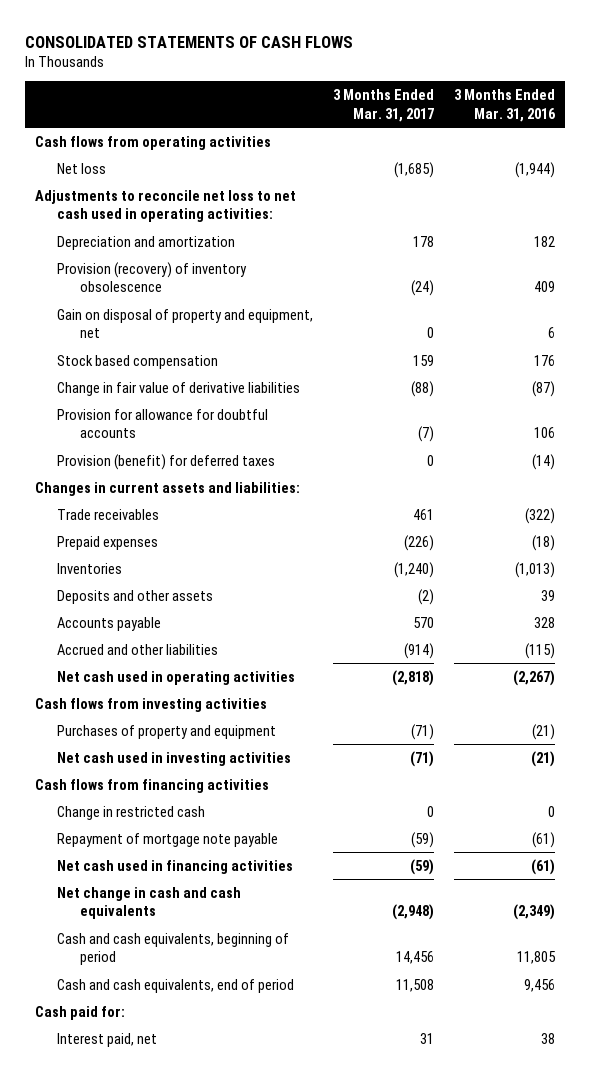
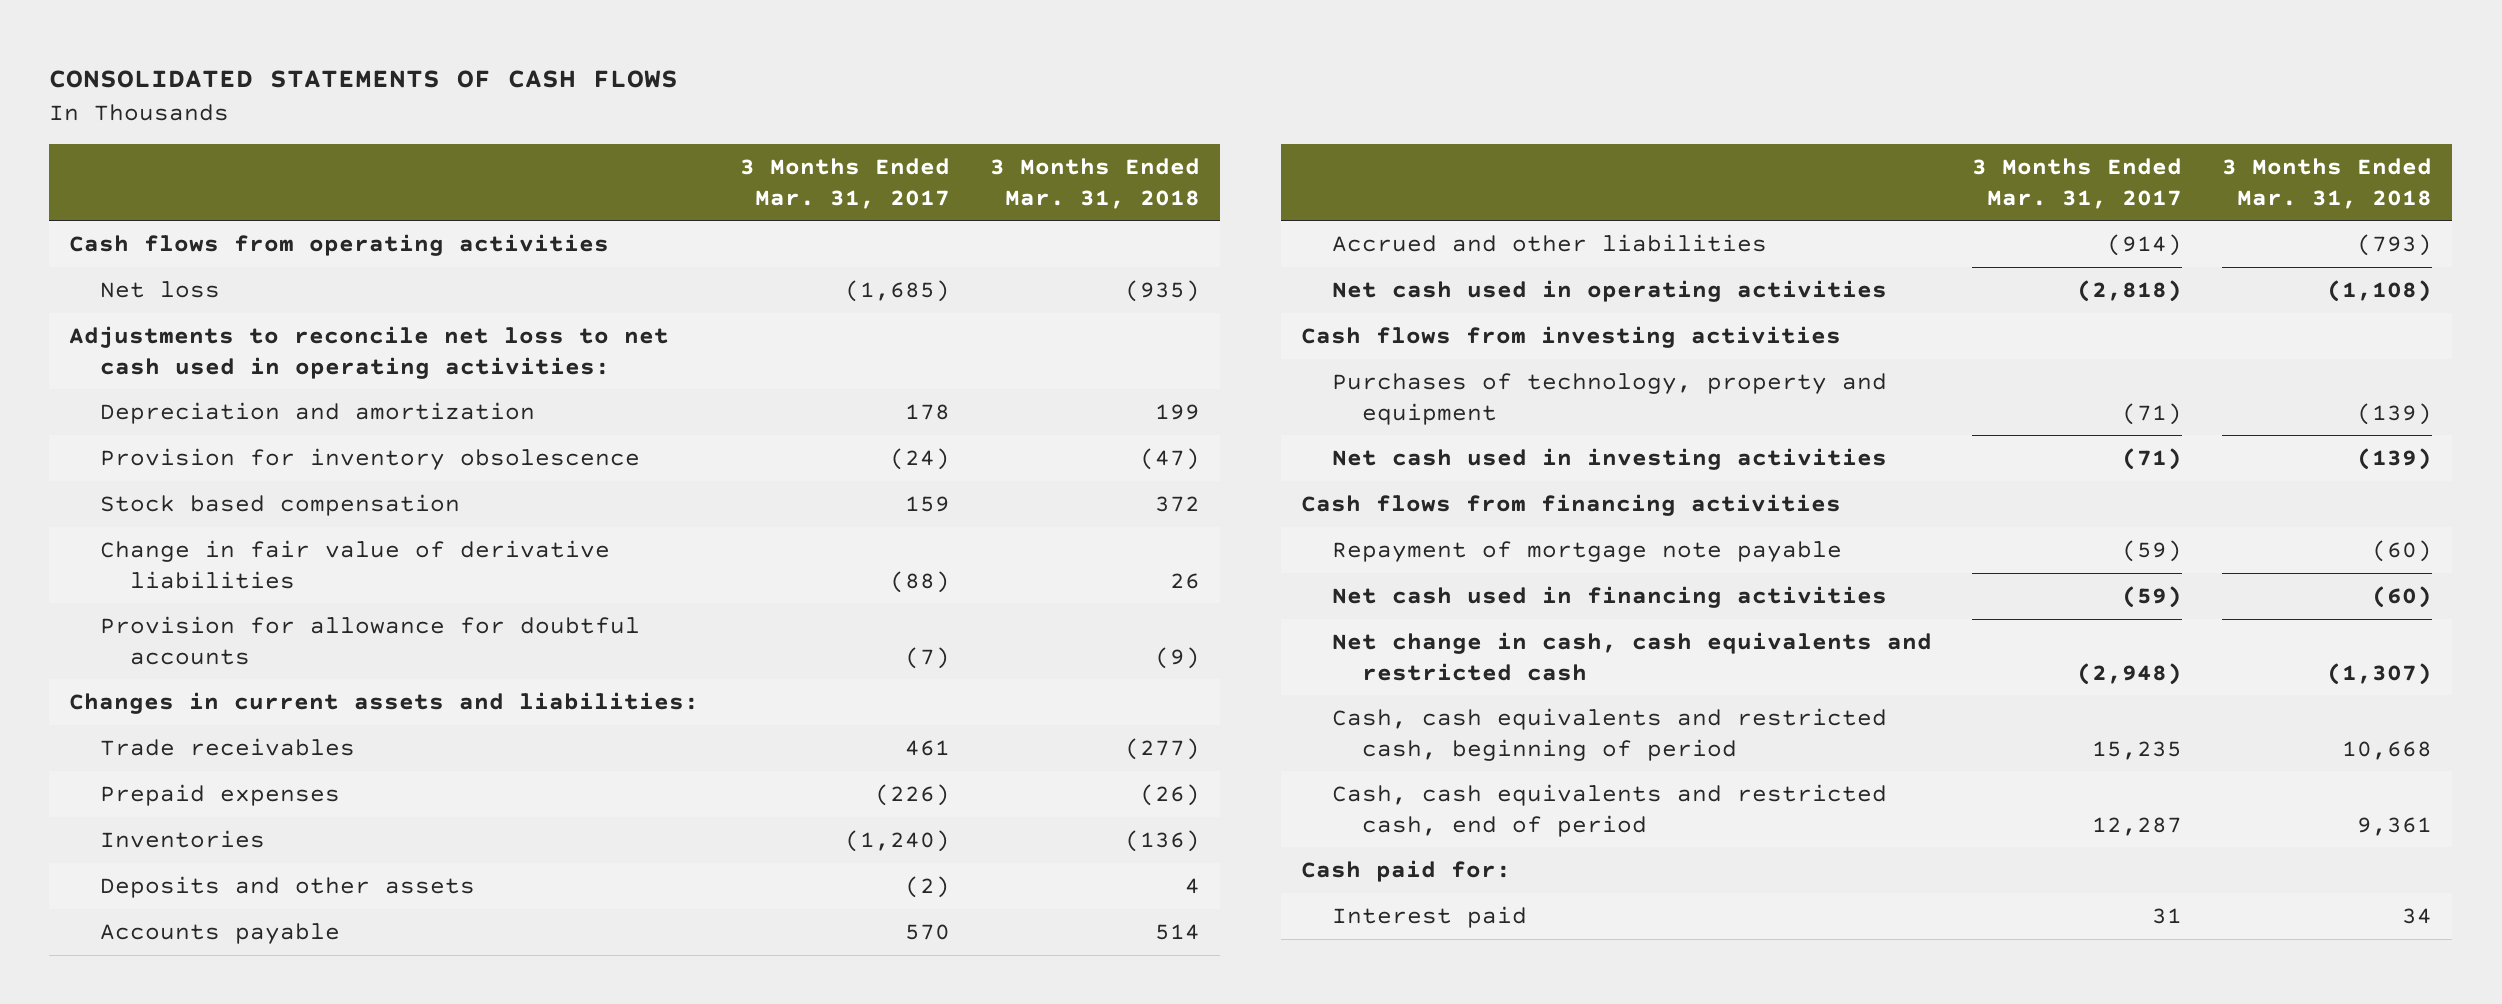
- | 3 Months Ended Mar. 31, 2017 | 3 Months Ended Mar. 31, 2016
+ | 3 Months Ended Mar. 31, 2017 | 3 Months Ended Mar. 31, 2018
- Provision (recovery) of inventory obsolescence | (24) | 409
- Gain on disposal of property and equipment, net | 0 | 6
+ Provision for inventory obsolescence | (24) | (47)
- Provision (benefit) for deferred taxes | 0 | (14)
- Purchases of property and equipment | (71) | (21)
+ Purchases of technology, property and equipment | (71) | (139)
- Change in restricted cash | 0 | 0
- Net change in cash and cash equivalents | (2,948) | (2,349)
- Cash and cash equivalents, beginning of period | 14,456 | 11,805
- Cash and cash equivalents, end of period | 11,508 | 9,456
+ Net change in cash, cash equivalents and restricted cash | (2,948) | (1,307)
+ Cash, cash equivalents and restricted cash, beginning of period | 15,235 | 10,668
+ Cash, cash equivalents and restricted cash, end of period | 12,287 | 9,361
- Interest paid, net | 31 | 38
+ Interest paid | 31 | 34

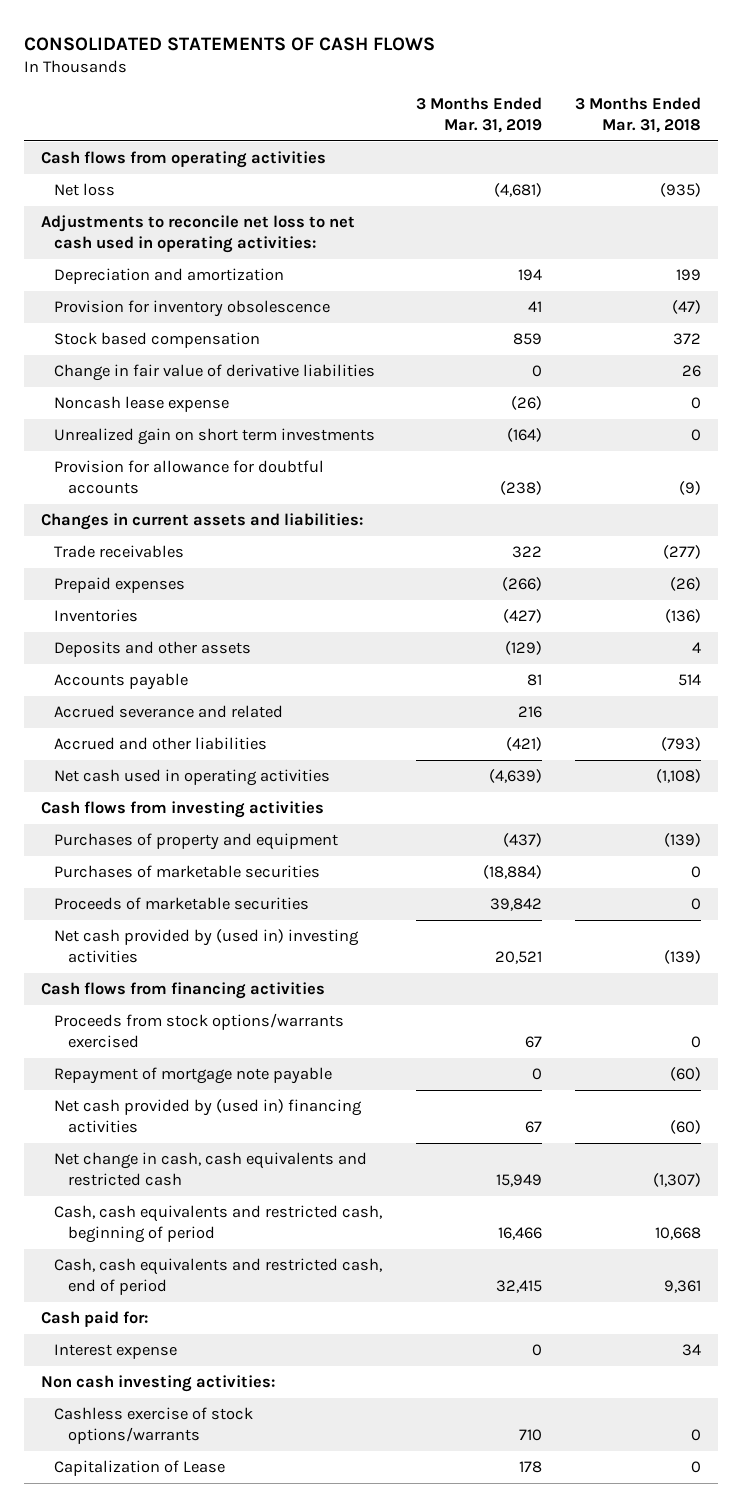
- | 3 Months Ended Mar. 31, 2017 | 3 Months Ended Mar. 31, 2018
+ | 3 Months Ended Mar. 31, 2019 | 3 Months Ended Mar. 31, 2018
+ Noncash lease expense | (26) | 0
+ Unrealized gain on short term investments | (164) | 0
+ Accrued severance and related | 216 |
- Purchases of technology, property and equipment | (71) | (139)
- Net cash used in investing activities | (71) | (139)
+ Purchases of property and equipment | (437) | (139)
+ Purchases of marketable securities | (18,884) | 0
+ Proceeds of marketable securities | 39,842 | 0
+ Net cash provided by (used in) investing activities | 20,521 | (139)
+ Proceeds from stock options/warrants exercised | 67 | 0
- Net cash used in financing activities | (59) | (60)
+ Net cash provided by (used in) financing activities | 67 | (60)
- Interest paid | 31 | 34
+ Interest expense | 0 | 34
+ Non cash investing activities:
+ Cashless exercise of stock options/warrants | 710 | 0
+ Capitalization of Lease | 178 | 0

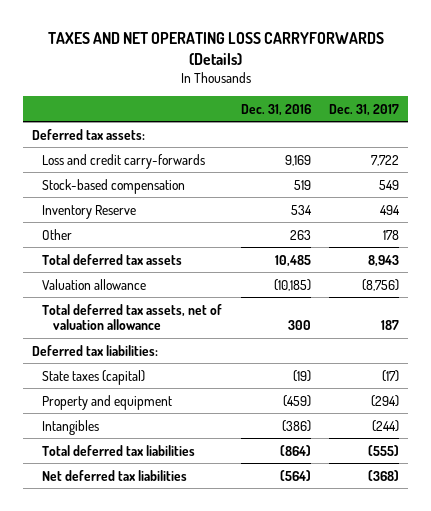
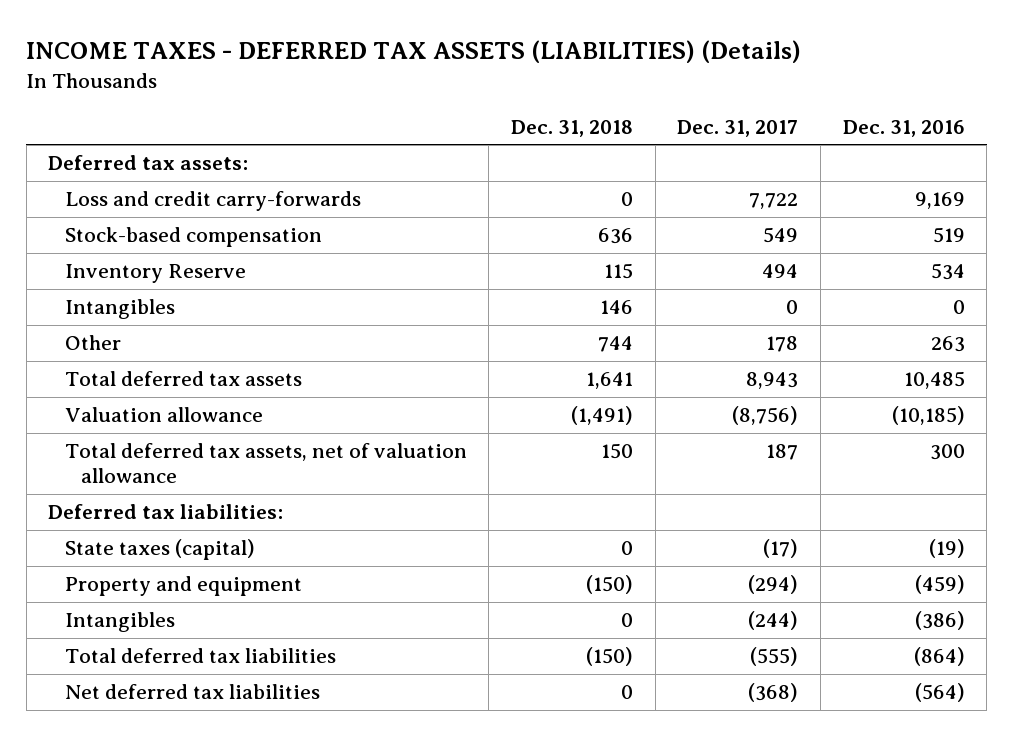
- TAXES AND NET OPERATING LOSS CARRYFORWARDS (Details)
+ INCOME TAXES - DEFERRED TAX ASSETS (LIABILITIES) (Details)
- | Dec. 31, 2016 | Dec. 31, 2017
+ | Dec. 31, 2018 | Dec. 31, 2017 | Dec. 31, 2016
+ Intangibles | 146 | 0 | 0

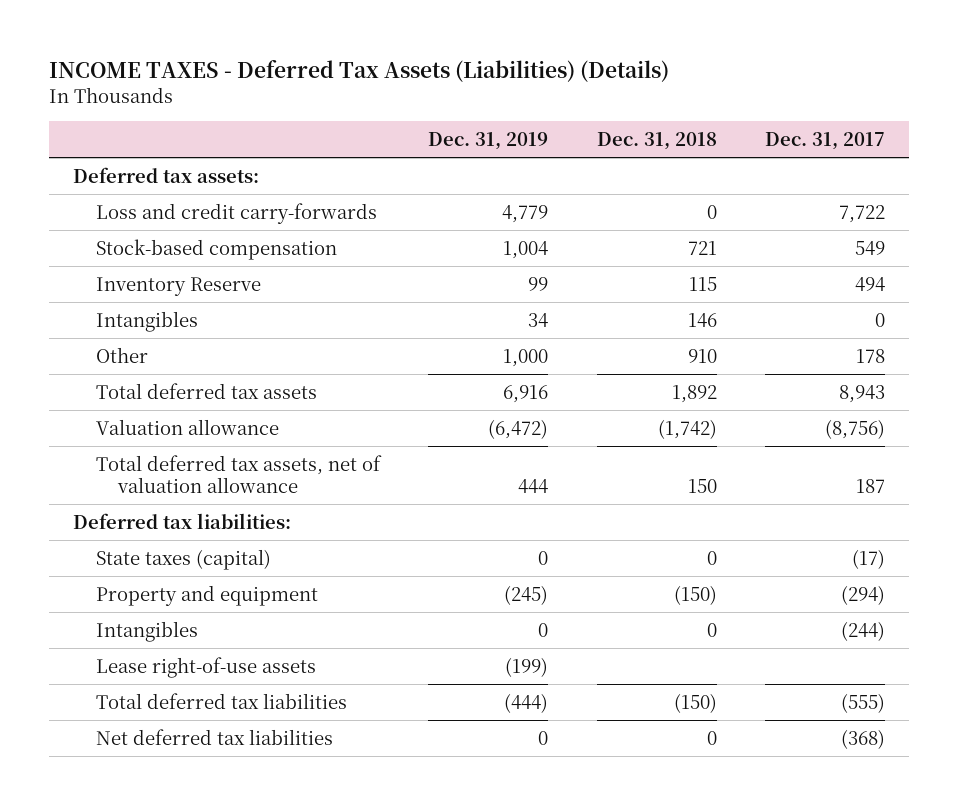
- INCOME TAXES - DEFERRED TAX ASSETS (LIABILITIES) (Details)
+ INCOME TAXES - Deferred Tax Assets (Liabilities) (Details)
- | Dec. 31, 2018 | Dec. 31, 2017 | Dec. 31, 2016
+ | Dec. 31, 2019 | Dec. 31, 2018 | Dec. 31, 2017
- Stock-based compensation | 636 | 549 | 519
+ Stock-based compensation | 1,004 | 721 | 549
- Other | 744 | 178 | 263
- Total deferred tax assets | 1,641 | 8,943 | 10,485
- Valuation allowance | (1,491) | (8,756) | (10,185)
+ Other | 1,000 | 910 | 178
+ Total deferred tax assets | 6,916 | 1,892 | 8,943
+ Valuation allowance | (6,472) | (1,742) | (8,756)
+ Lease right-of-use assets | (199) | |

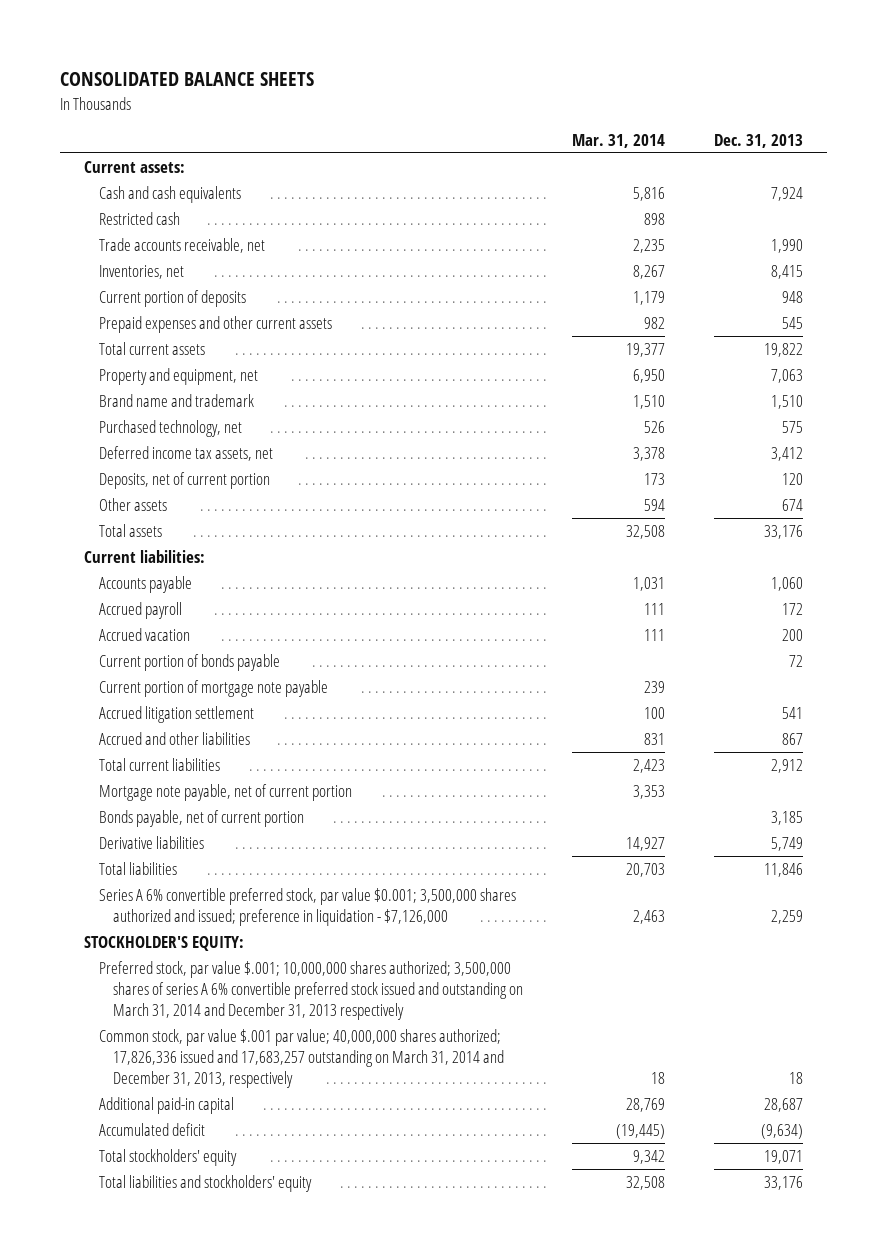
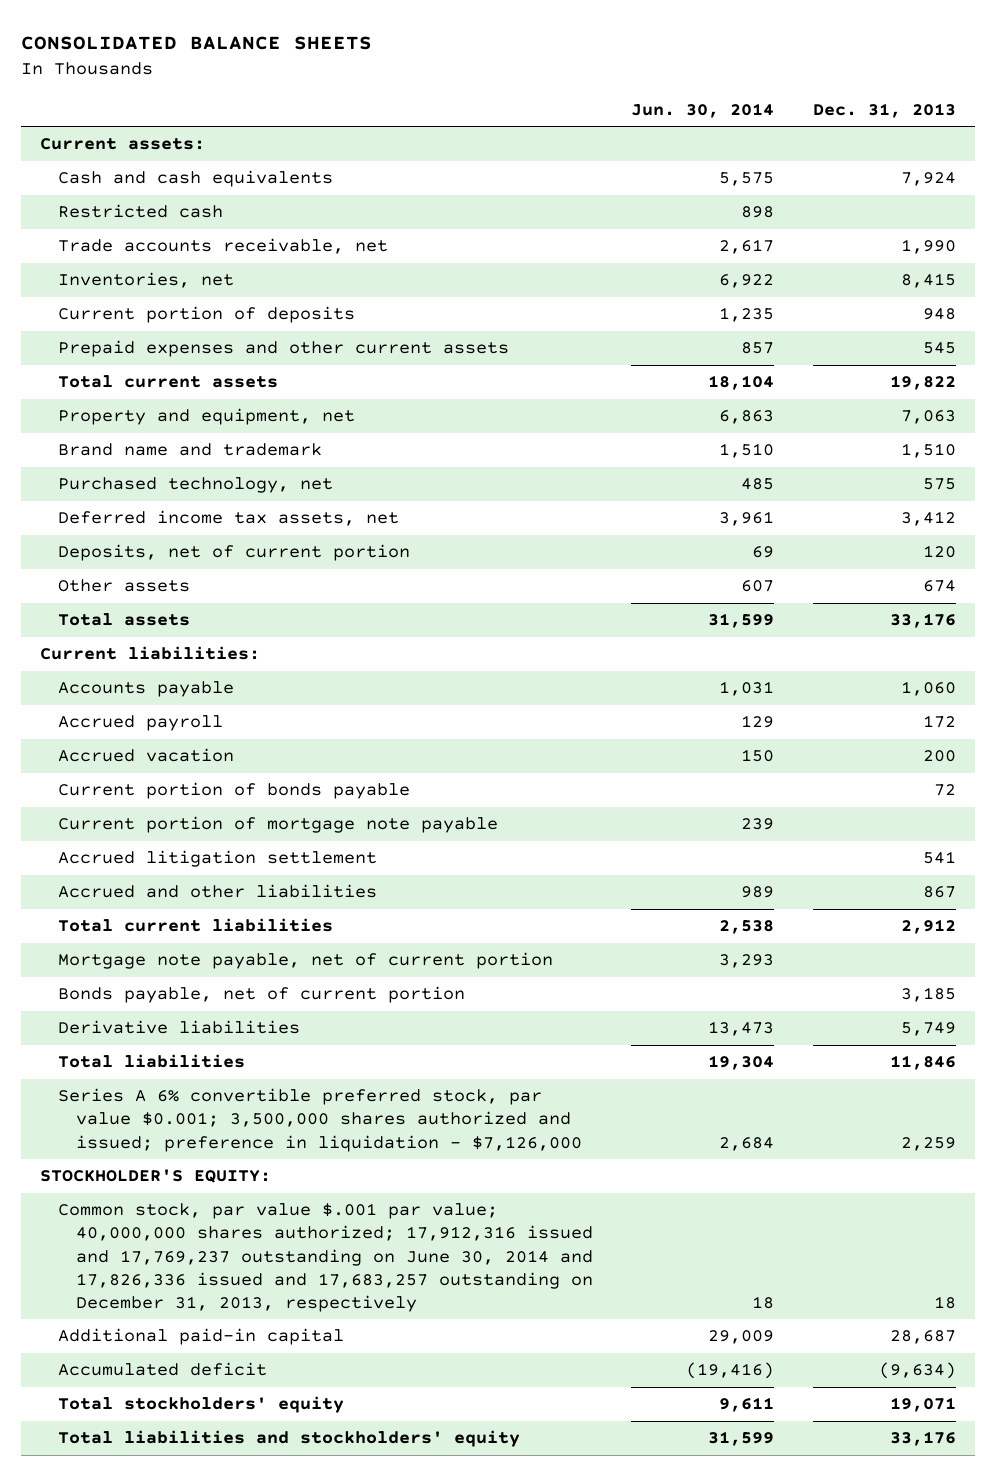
- | Mar. 31, 2014 | Dec. 31, 2013
+ | Jun. 30, 2014 | Dec. 31, 2013
- Preferred stock, par value $.001; 10,000,000 shares authorized; 3,500,000 shares of series A 6% convertible preferred stock issued and outstanding on March 31, 2014 and December 31, 2013 respectively
- Common stock, par value $.001 par value; 40,000,000 shares authorized; 17,826,336 issued and 17,683,257 outstanding on March 31, 2014 and December 31, 2013, respectively | 18 | 18
+ Common stock, par value $.001 par value; 40,000,000 shares authorized; 17,912,316 issued and 17,769,237 outstanding on June 30, 2014 and 17,826,336 issued and 17,683,257 outstanding on December 31, 2013, respectively | 18 | 18

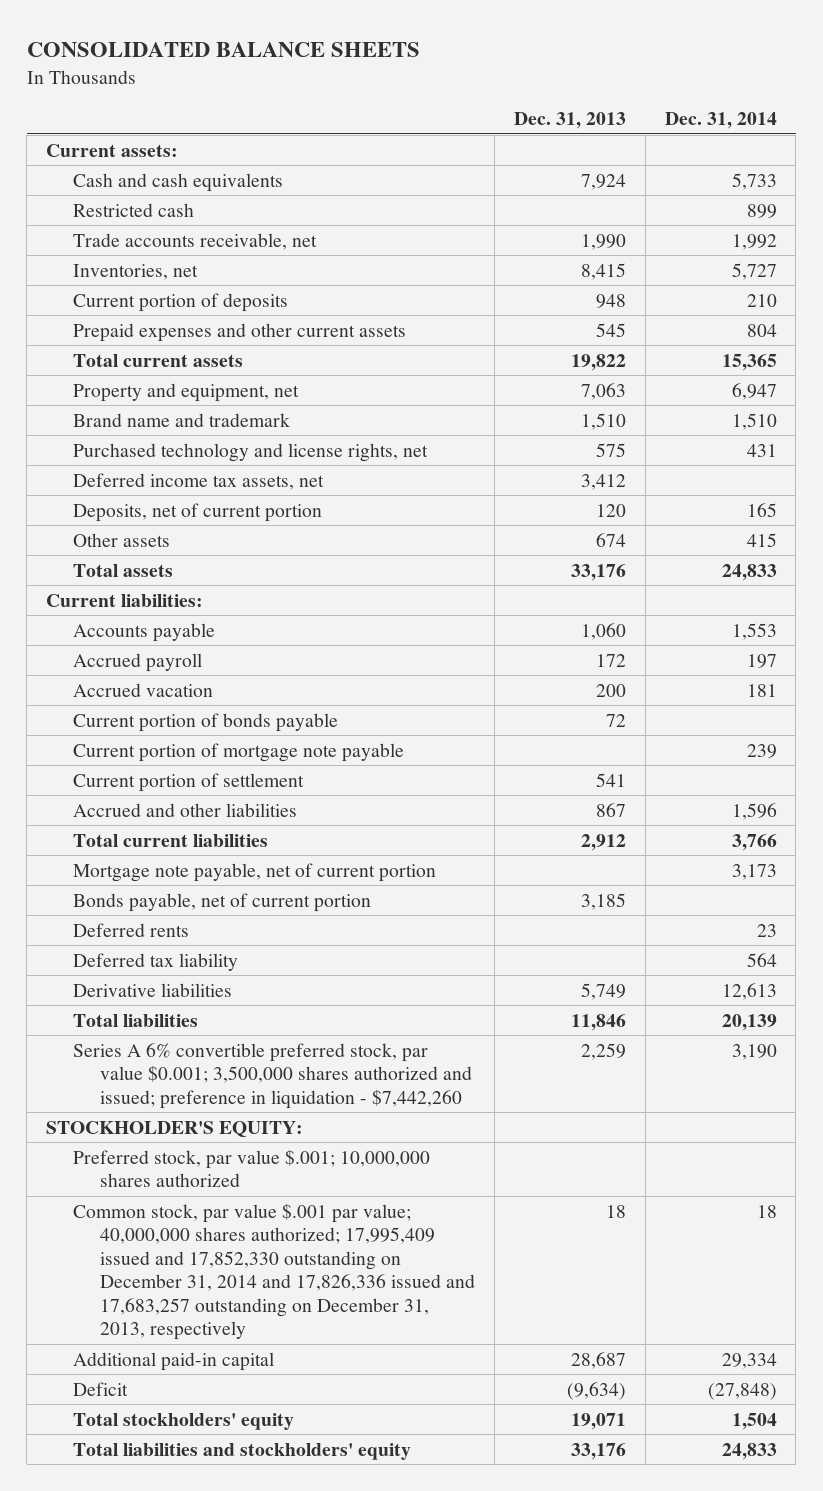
- | Jun. 30, 2014 | Dec. 31, 2013
+ | Dec. 31, 2013 | Dec. 31, 2014
- Purchased technology, net | 485 | 575
+ Purchased technology and license rights, net | 575 | 431
- Accrued litigation settlement | | 541
+ Current portion of settlement | 541 |
+ Deferred rents | | 23
+ Deferred tax liability | | 564
- Series A 6% convertible preferred stock, par value $0.001; 3,500,000 shares authorized and issued; preference in liquidation - $7,126,000 | 2,684 | 2,259
+ Series A 6% convertible preferred stock, par value $0.001; 3,500,000 shares authorized and issued; preference in liquidation - $7,442,260 | 2,259 | 3,190
- Common stock, par value $.001 par value; 40,000,000 shares authorized; 17,912,316 issued and 17,769,237 outstanding on June 30, 2014 and 17,826,336 issued and 17,683,257 outstanding on December 31, 2013, respectively | 18 | 18
+ Preferred stock, par value $.001; 10,000,000 shares authorized
+ Common stock, par value $.001 par value; 40,000,000 shares authorized; 17,995,409 issued and 17,852,330 outstanding on December 31, 2014 and 17,826,336 issued and 17,683,257 outstanding on December 31, 2013, respectively | 18 | 18
- Accumulated deficit | (19,416) | (9,634)
+ Deficit | (9,634) | (27,848)

